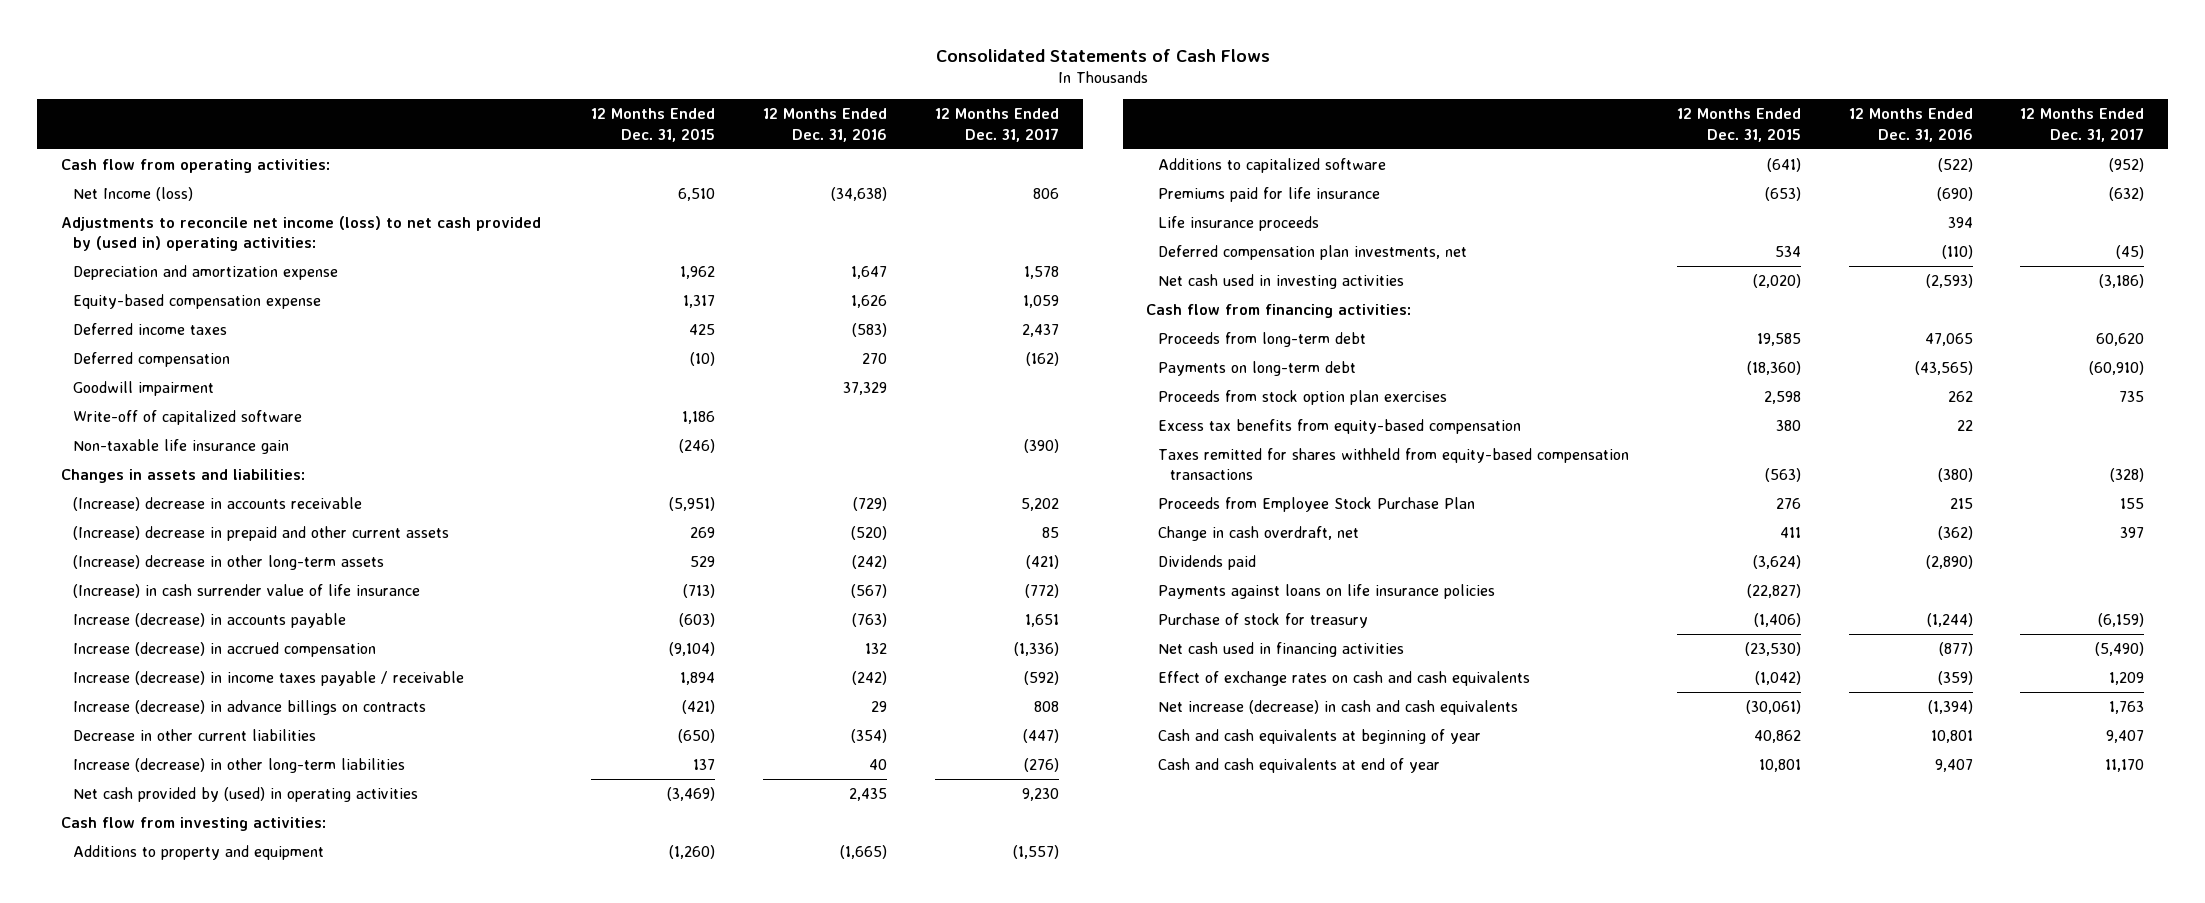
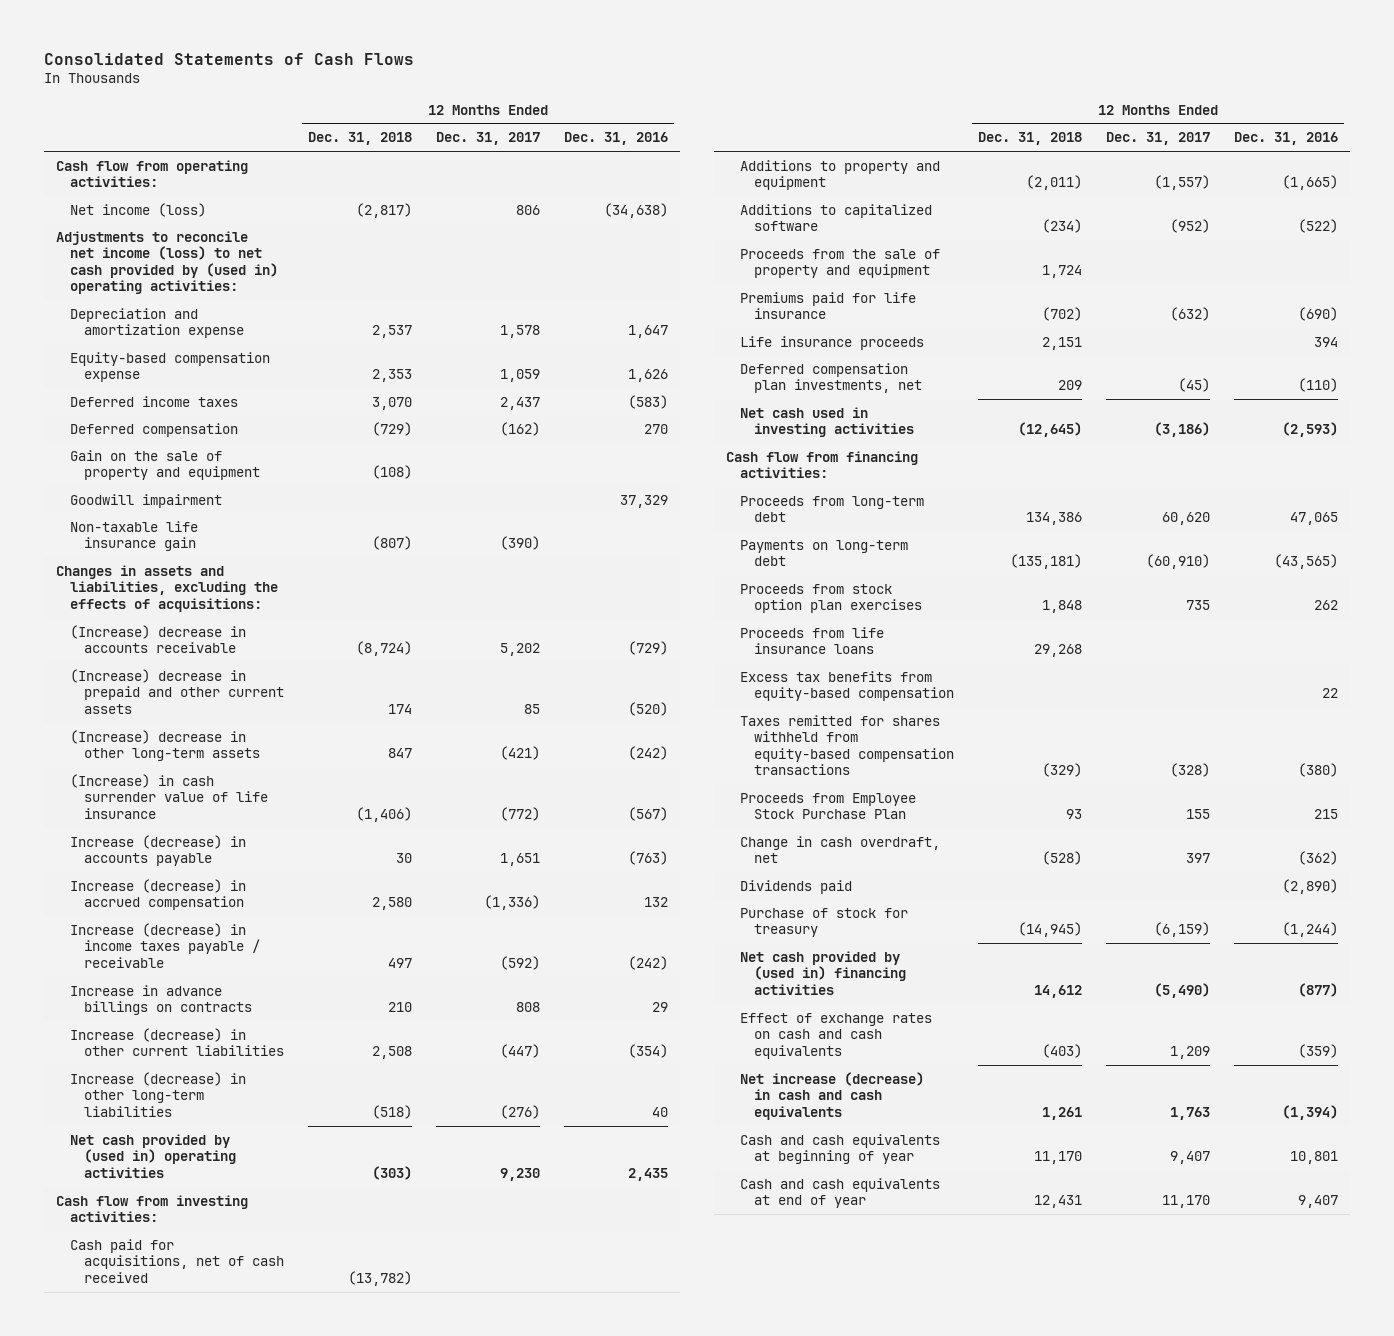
- | 12 Months Ended Dec. 31, 2015 | 12 Months Ended Dec. 31, 2016 | 12 Months Ended Dec. 31, 2017
+ | 12 Months Ended Dec. 31, 2018 | 12 Months Ended Dec. 31, 2017 | 12 Months Ended Dec. 31, 2016
- Net Income (loss) | 6,510 | (34,638) | 806
+ Net income (loss) | (2,817) | 806 | (34,638)
+ Gain on the sale of property and equipment | (108) | |
- Write-off of capitalized software | 1,186 | |
- Changes in assets and liabilities:
+ Changes in assets and liabilities, excluding the effects of acquisitions:
- Increase (decrease) in advance billings on contracts | (421) | 29 | 808
- Decrease in other current liabilities | (650) | (354) | (447)
+ Increase in advance billings on contracts | 210 | 808 | 29
+ Increase (decrease) in other current liabilities | 2,508 | (447) | (354)
- Net cash provided by (used) in operating activities | (3,469) | 2,435 | 9,230
+ Net cash provided by (used in) operating activities | (303) | 9,230 | 2,435
+ Cash paid for acquisitions, net of cash received | (13,782) | |
+ Proceeds from the sale of property and equipment | 1,724 | |
+ Proceeds from life insurance loans | 29,268 | |
- Payments against loans on life insurance policies | (22,827) | |
- Net cash used in financing activities | (23,530) | (877) | (5,490)
+ Net cash provided by (used in) financing activities | 14,612 | (5,490) | (877)

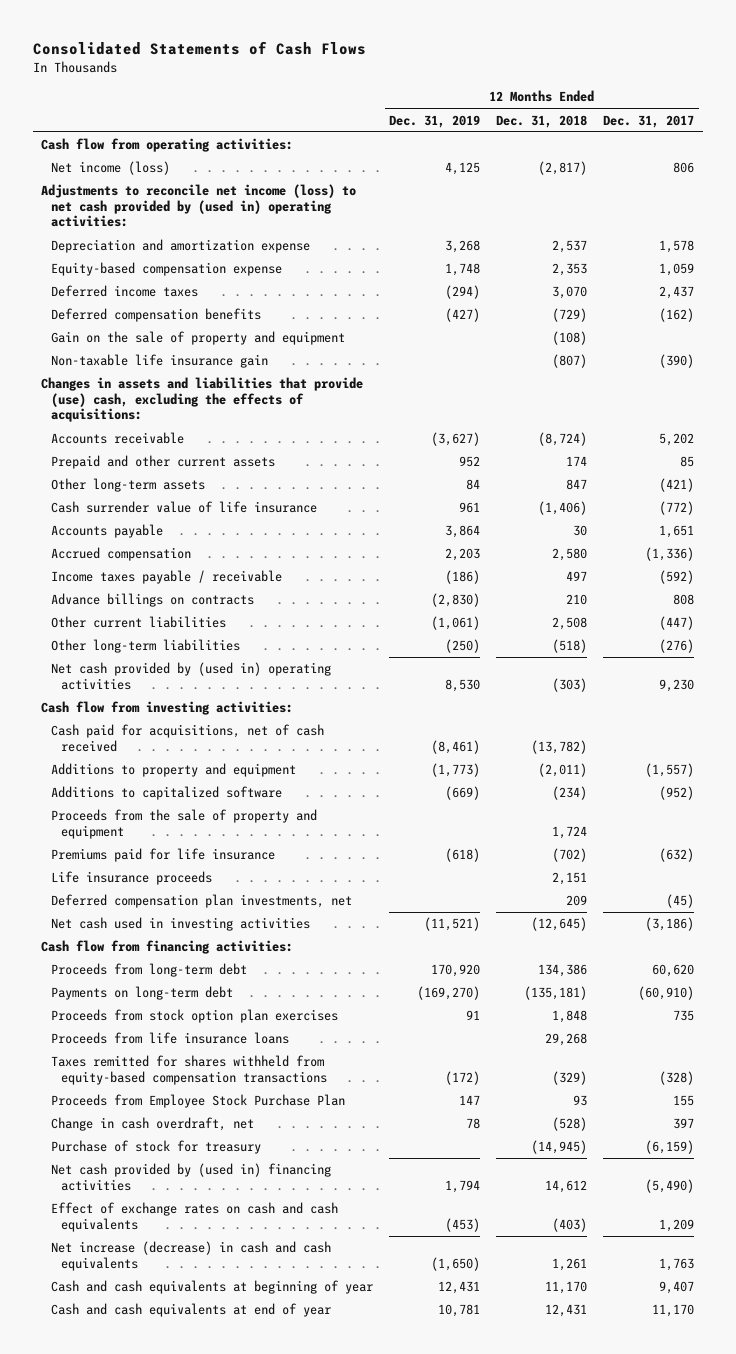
- | 12 Months Ended Dec. 31, 2018 | 12 Months Ended Dec. 31, 2017 | 12 Months Ended Dec. 31, 2016
+ | 12 Months Ended Dec. 31, 2019 | 12 Months Ended Dec. 31, 2018 | 12 Months Ended Dec. 31, 2017
- Deferred compensation | (729) | (162) | 270
+ Deferred compensation benefits | (427) | (729) | (162)
- Goodwill impairment | | | 37,329
- Changes in assets and liabilities, excluding the effects of acquisitions:
- (Increase) decrease in accounts receivable | (8,724) | 5,202 | (729)
- (Increase) decrease in prepaid and other current assets | 174 | 85 | (520)
- (Increase) decrease in other long-term assets | 847 | (421) | (242)
- (Increase) in cash surrender value of life insurance | (1,406) | (772) | (567)
- Increase (decrease) in accounts payable | 30 | 1,651 | (763)
- Increase (decrease) in accrued compensation | 2,580 | (1,336) | 132
- Increase (decrease) in income taxes payable / receivable | 497 | (592) | (242)
- Increase in advance billings on contracts | 210 | 808 | 29
- Increase (decrease) in other current liabilities | 2,508 | (447) | (354)
- Increase (decrease) in other long-term liabilities | (518) | (276) | 40
+ Changes in assets and liabilities that provide (use) cash, excluding the effects of acquisitions:
+ Accounts receivable | (3,627) | (8,724) | 5,202
+ Prepaid and other current assets | 952 | 174 | 85
+ Other long-term assets | 84 | 847 | (421)
+ Cash surrender value of life insurance | 961 | (1,406) | (772)
+ Accounts payable | 3,864 | 30 | 1,651
+ Accrued compensation | 2,203 | 2,580 | (1,336)
+ Income taxes payable / receivable | (186) | 497 | (592)
+ Advance billings on contracts | (2,830) | 210 | 808
+ Other current liabilities | (1,061) | 2,508 | (447)
+ Other long-term liabilities | (250) | (518) | (276)
- Excess tax benefits from equity-based compensation | | | 22
- Dividends paid | | | (2,890)

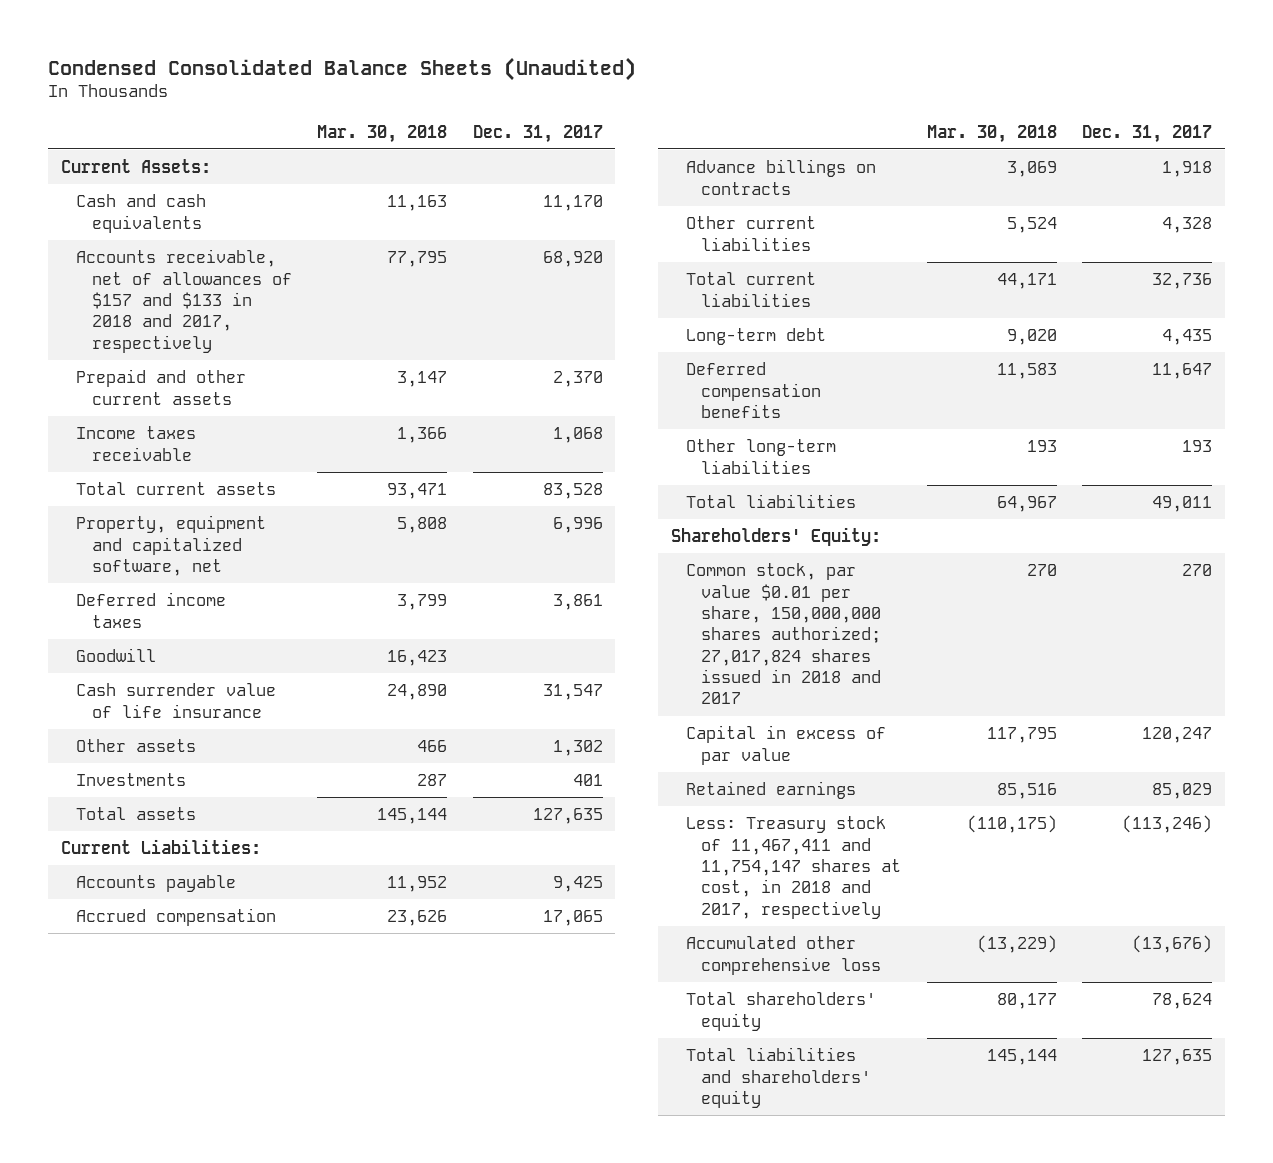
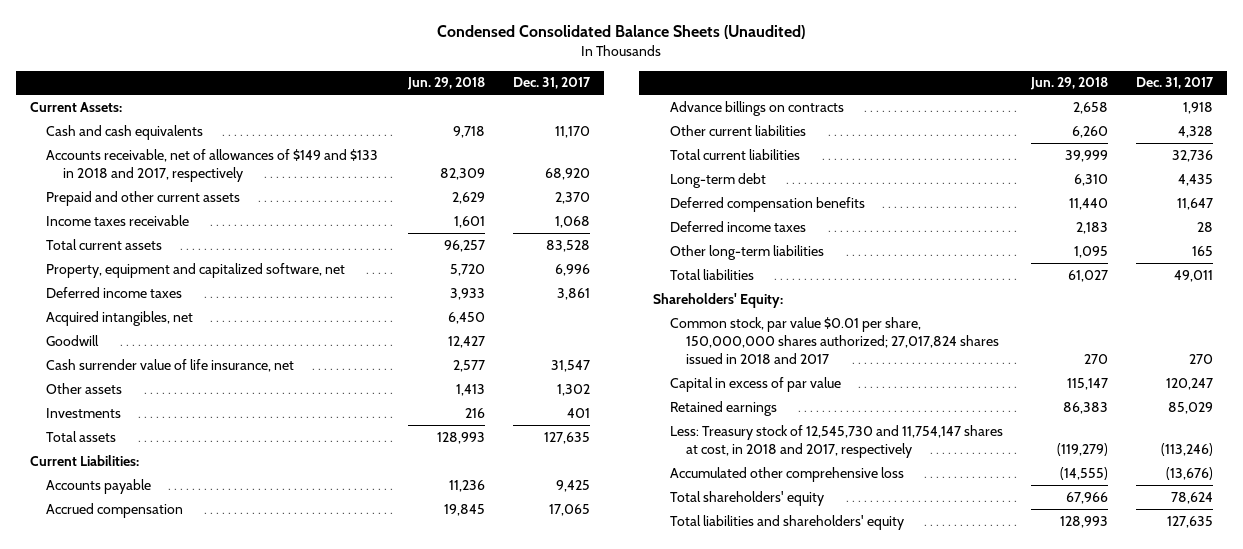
- | Mar. 30, 2018 | Dec. 31, 2017
+ | Jun. 29, 2018 | Dec. 31, 2017
- Accounts receivable, net of allowances of $157 and $133 in 2018 and 2017, respectively | 77,795 | 68,920
+ Accounts receivable, net of allowances of $149 and $133 in 2018 and 2017, respectively | 82,309 | 68,920
+ Acquired intangibles, net | 6,450 |
- Cash surrender value of life insurance | 24,890 | 31,547
+ Cash surrender value of life insurance, net | 2,577 | 31,547
- Other long-term liabilities | 193 | 193
+ Deferred income taxes | 2,183 | 28
+ Other long-term liabilities | 1,095 | 165
- Less: Treasury stock of 11,467,411 and 11,754,147 shares at cost, in 2018 and 2017, respectively | (110,175) | (113,246)
+ Less: Treasury stock of 12,545,730 and 11,754,147 shares at cost, in 2018 and 2017, respectively | (119,279) | (113,246)

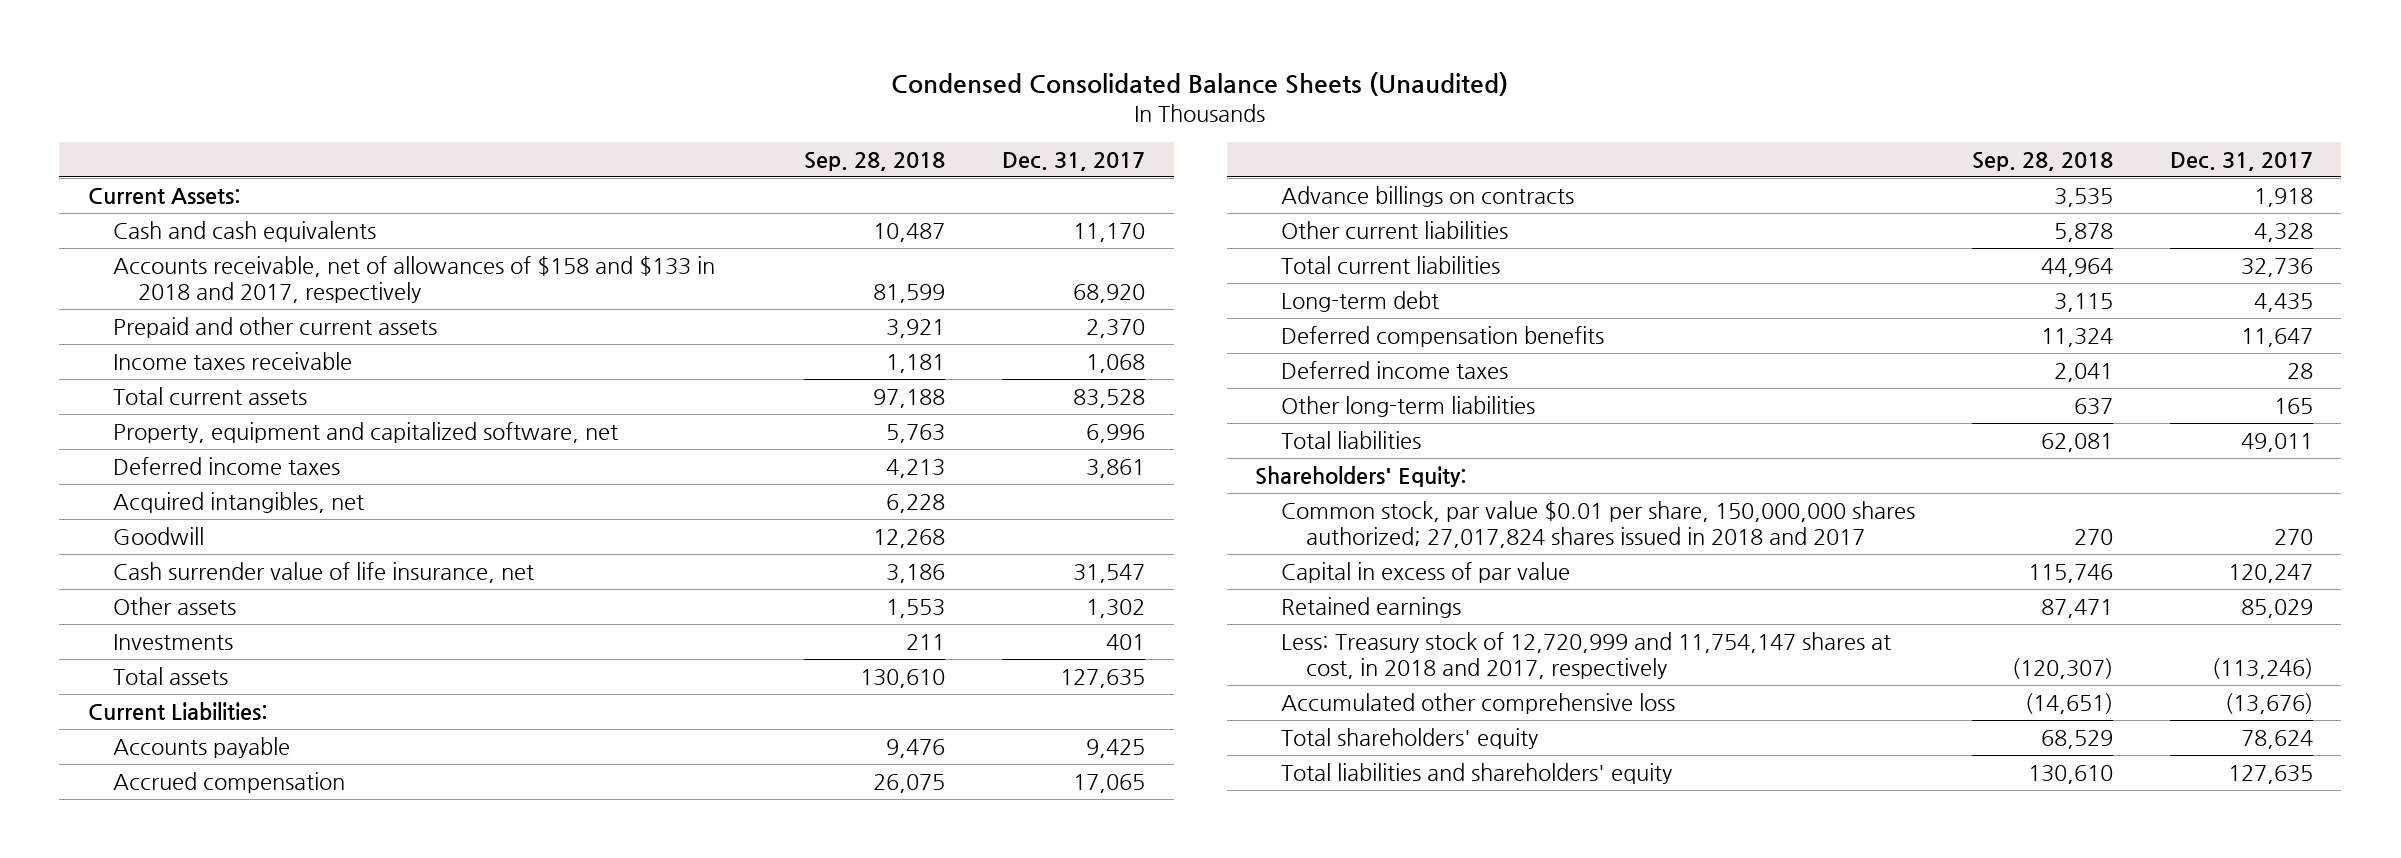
- | Jun. 29, 2018 | Dec. 31, 2017
+ | Sep. 28, 2018 | Dec. 31, 2017
- Accounts receivable, net of allowances of $149 and $133 in 2018 and 2017, respectively | 82,309 | 68,920
+ Accounts receivable, net of allowances of $158 and $133 in 2018 and 2017, respectively | 81,599 | 68,920
- Less: Treasury stock of 12,545,730 and 11,754,147 shares at cost, in 2018 and 2017, respectively | (119,279) | (113,246)
+ Less: Treasury stock of 12,720,999 and 11,754,147 shares at cost, in 2018 and 2017, respectively | (120,307) | (113,246)

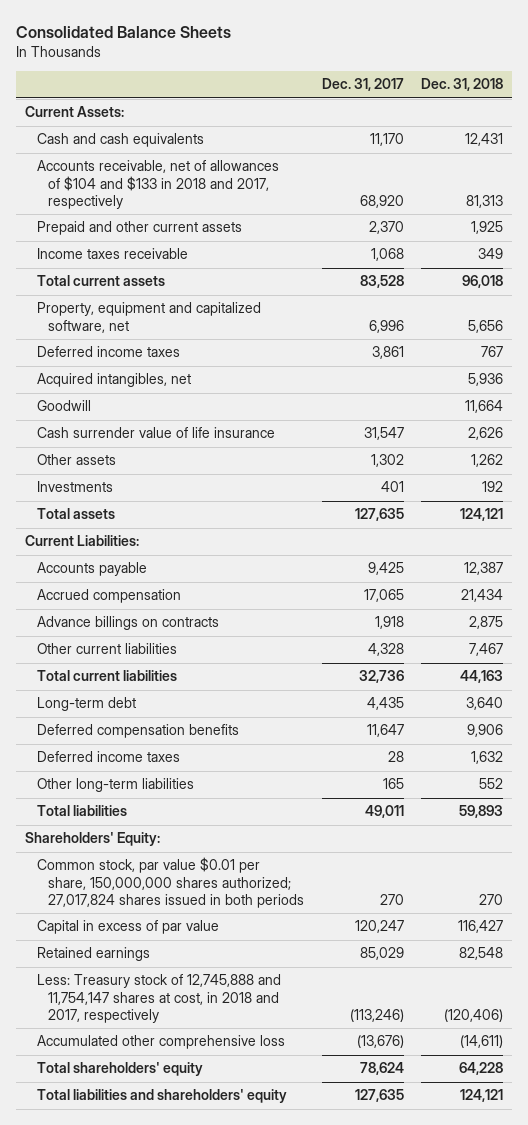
- Condensed Consolidated Balance Sheets (Unaudited)
+ Consolidated Balance Sheets
- | Sep. 28, 2018 | Dec. 31, 2017
+ | Dec. 31, 2017 | Dec. 31, 2018
- Accounts receivable, net of allowances of $158 and $133 in 2018 and 2017, respectively | 81,599 | 68,920
+ Accounts receivable, net of allowances of $104 and $133 in 2018 and 2017, respectively | 68,920 | 81,313
- Cash surrender value of life insurance, net | 3,186 | 31,547
+ Cash surrender value of life insurance | 31,547 | 2,626
- Common stock, par value $0.01 per share, 150,000,000 shares authorized; 27,017,824 shares issued in 2018 and 2017 | 270 | 270
+ Common stock, par value $0.01 per share, 150,000,000 shares authorized; 27,017,824 shares issued in both periods | 270 | 270
- Less: Treasury stock of 12,720,999 and 11,754,147 shares at cost, in 2018 and 2017, respectively | (120,307) | (113,246)
+ Less: Treasury stock of 12,745,888 and 11,754,147 shares at cost, in 2018 and 2017, respectively | (113,246) | (120,406)

